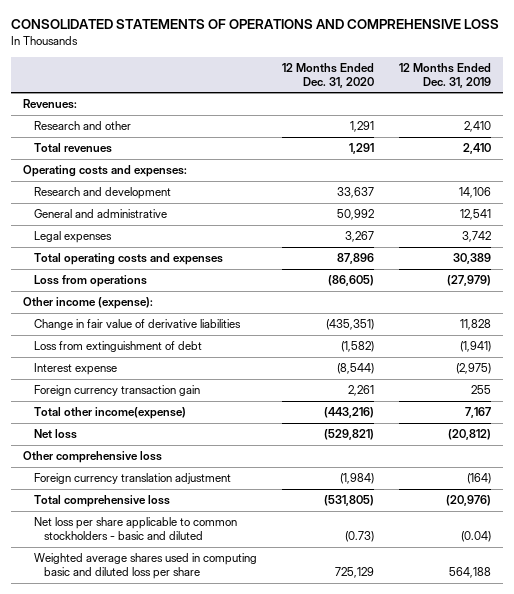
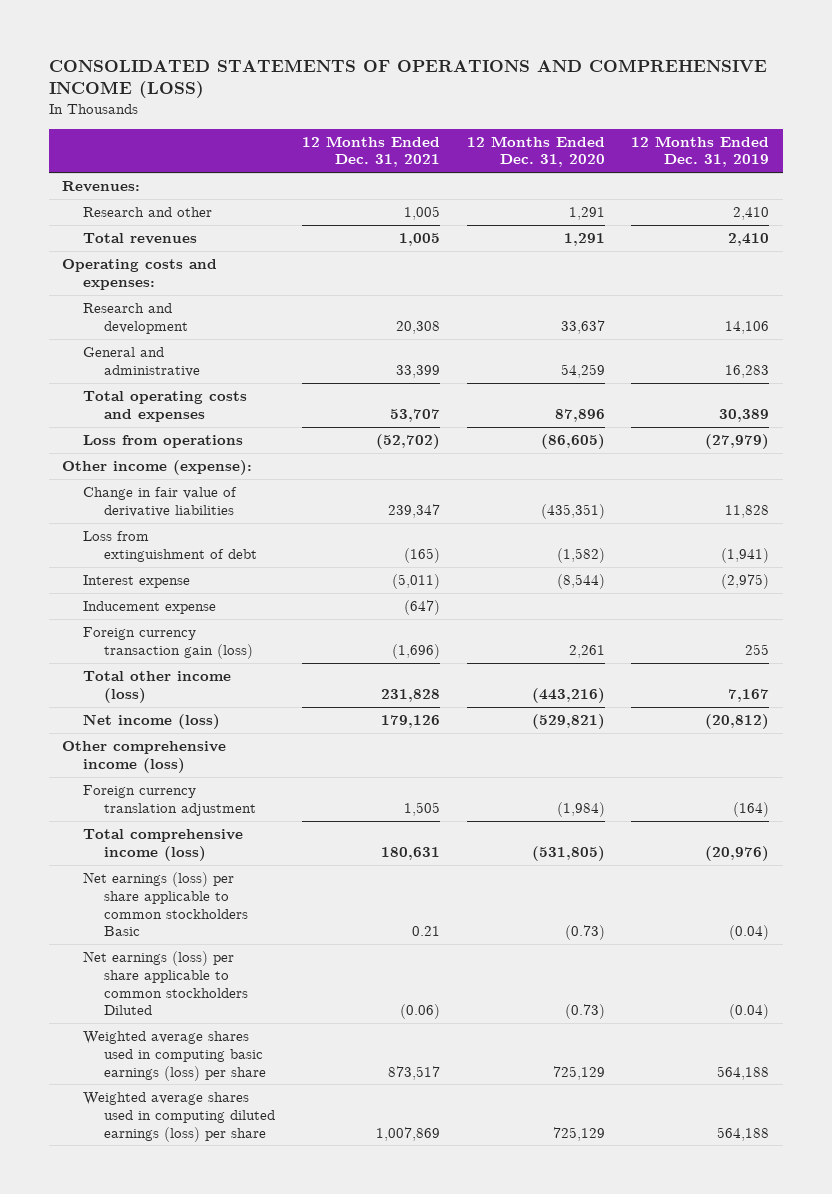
- CONSOLIDATED STATEMENTS OF OPERATIONS AND COMPREHENSIVE LOSS
+ CONSOLIDATED STATEMENTS OF OPERATIONS AND COMPREHENSIVE INCOME (LOSS)
- | 12 Months Ended Dec. 31, 2020 | 12 Months Ended Dec. 31, 2019
+ | 12 Months Ended Dec. 31, 2021 | 12 Months Ended Dec. 31, 2020 | 12 Months Ended Dec. 31, 2019
- General and administrative | 50,992 | 12,541
- Legal expenses | 3,267 | 3,742
+ General and administrative | 33,399 | 54,259 | 16,283
- Foreign currency transaction gain | 2,261 | 255
- Total other income(expense) | (443,216) | 7,167
- Net loss | (529,821) | (20,812)
- Other comprehensive loss
+ Inducement expense | (647) | |
+ Foreign currency transaction gain (loss) | (1,696) | 2,261 | 255
+ Total other income (loss) | 231,828 | (443,216) | 7,167
+ Net income (loss) | 179,126 | (529,821) | (20,812)
+ Other comprehensive income (loss)
- Total comprehensive loss | (531,805) | (20,976)
- Net loss per share applicable to common stockholders - basic and diluted | (0.73) | (0.04)
- Weighted average shares used in computing basic and diluted loss per share | 725,129 | 564,188
+ Total comprehensive income (loss) | 180,631 | (531,805) | (20,976)
+ Net earnings (loss) per share applicable to common stockholders Basic | 0.21 | (0.73) | (0.04)
+ Net earnings (loss) per share applicable to common stockholders Diluted | (0.06) | (0.73) | (0.04)
+ Weighted average shares used in computing basic earnings (loss) per share | 873,517 | 725,129 | 564,188
+ Weighted average shares used in computing diluted earnings (loss) per share | 1,007,869 | 725,129 | 564,188

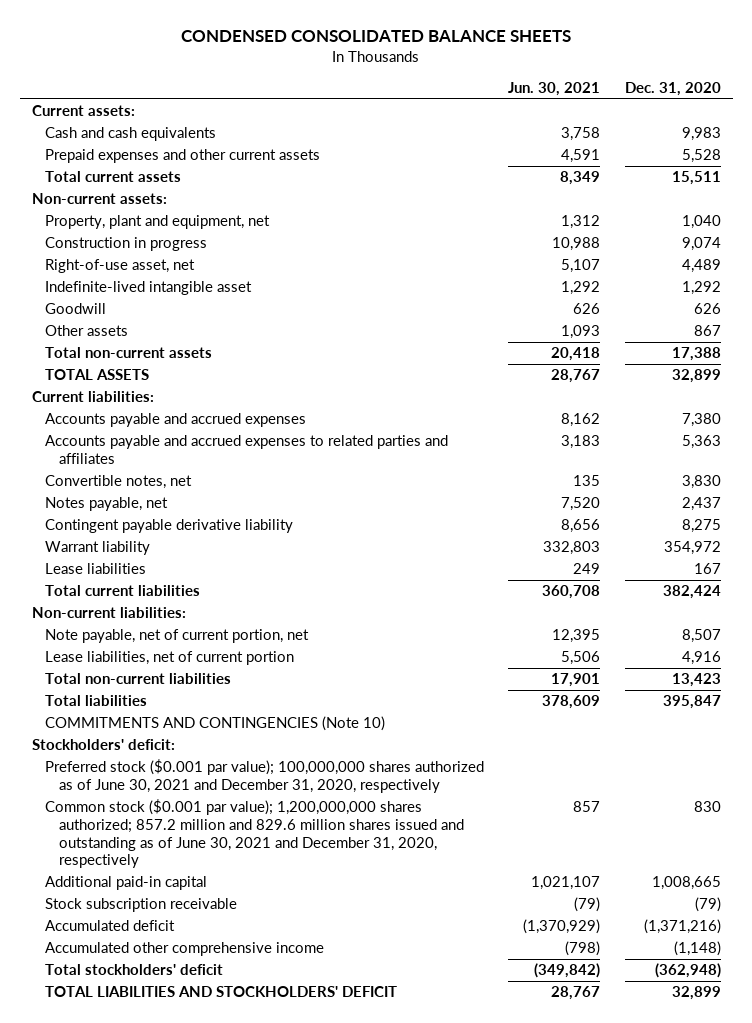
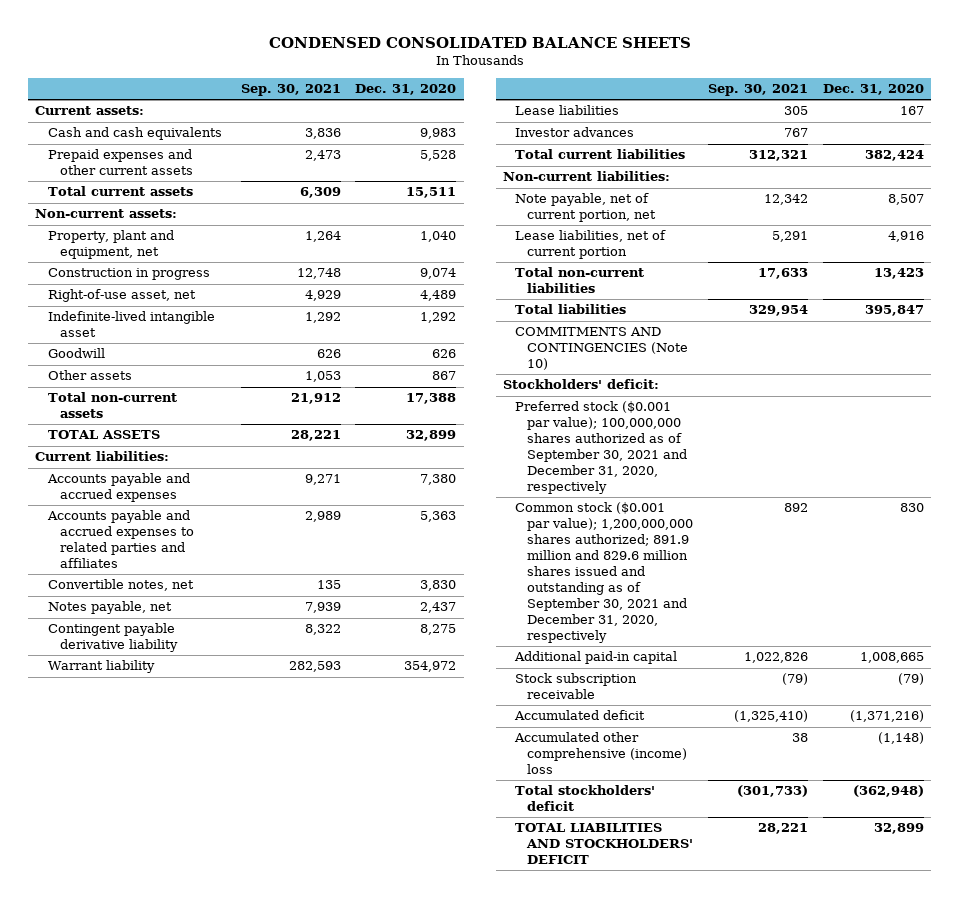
- | Jun. 30, 2021 | Dec. 31, 2020
+ | Sep. 30, 2021 | Dec. 31, 2020
+ Investor advances | 767 |
- Preferred stock ($0.001 par value); 100,000,000 shares authorized as of June 30, 2021 and December 31, 2020, respectively
- Common stock ($0.001 par value); 1,200,000,000 shares authorized; 857.2 million and 829.6 million shares issued and outstanding as of June 30, 2021 and December 31, 2020, respectively | 857 | 830
+ Preferred stock ($0.001 par value); 100,000,000 shares authorized as of September 30, 2021 and December 31, 2020, respectively
+ Common stock ($0.001 par value); 1,200,000,000 shares authorized; 891.9 million and 829.6 million shares issued and outstanding as of September 30, 2021 and December 31, 2020, respectively | 892 | 830
- Accumulated other comprehensive income | (798) | (1,148)
+ Accumulated other comprehensive (income) loss | 38 | (1,148)

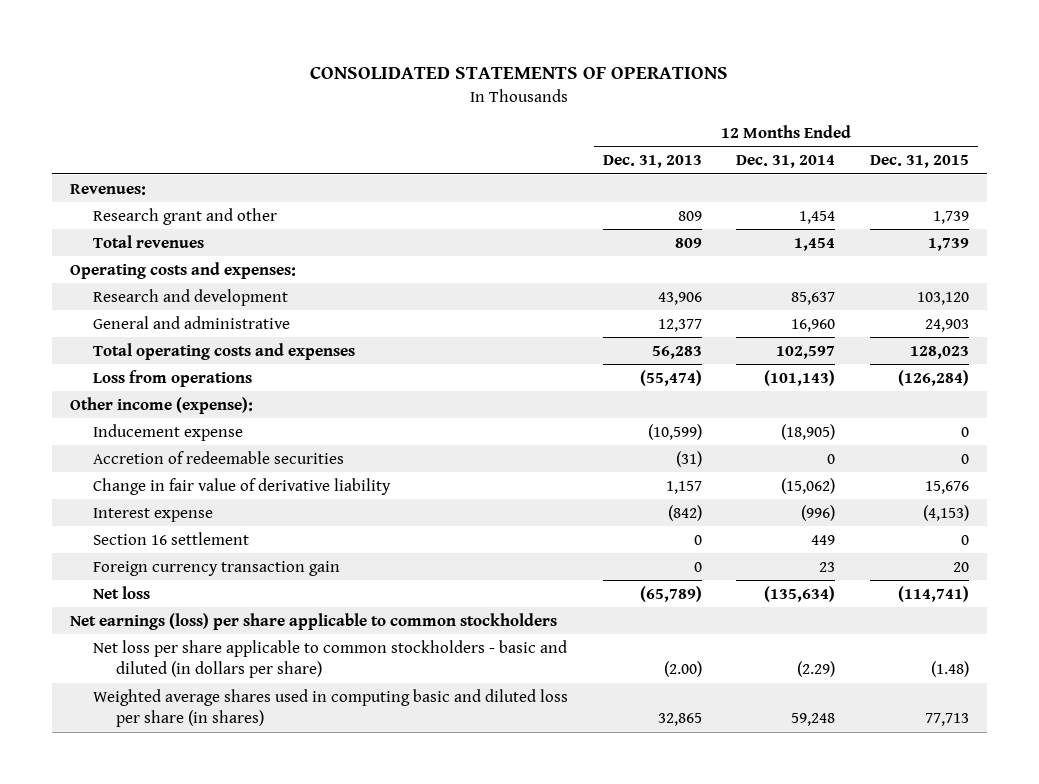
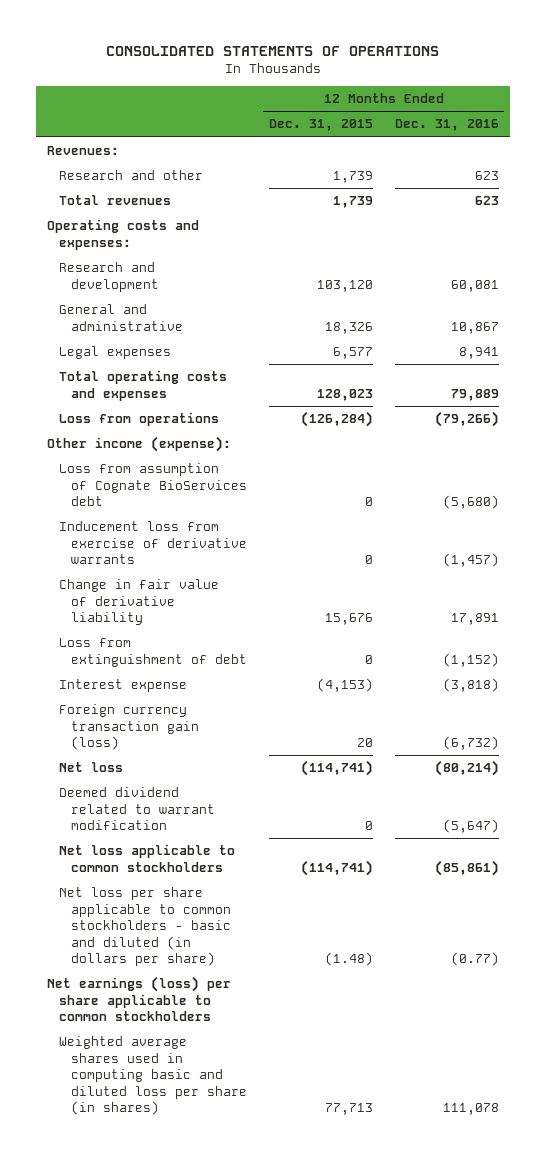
- | 12 Months Ended Dec. 31, 2013 | 12 Months Ended Dec. 31, 2014 | 12 Months Ended Dec. 31, 2015
+ | 12 Months Ended Dec. 31, 2015 | 12 Months Ended Dec. 31, 2016
- Research grant and other | 809 | 1,454 | 1,739
+ Research and other | 1,739 | 623
- General and administrative | 12,377 | 16,960 | 24,903
+ General and administrative | 18,326 | 10,867
+ Legal expenses | 6,577 | 8,941
- Inducement expense | (10,599) | (18,905) | 0
- Accretion of redeemable securities | (31) | 0 | 0
+ Loss from assumption of Cognate BioServices debt | 0 | (5,680)
+ Inducement loss from exercise of derivative warrants | 0 | (1,457)
+ Loss from extinguishment of debt | 0 | (1,152)
- Section 16 settlement | 0 | 449 | 0
- Foreign currency transaction gain | 0 | 23 | 20
+ Foreign currency transaction gain (loss) | 20 | (6,732)
+ Deemed dividend related to warrant modification | 0 | (5,647)
+ Net loss applicable to common stockholders | (114,741) | (85,861)
moved down: Net earnings (loss) per share applicable to common stockholders

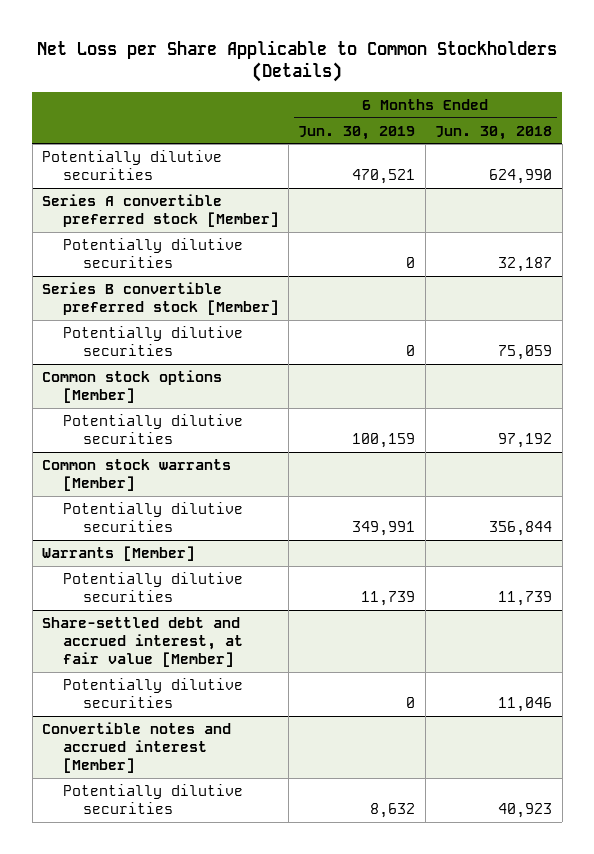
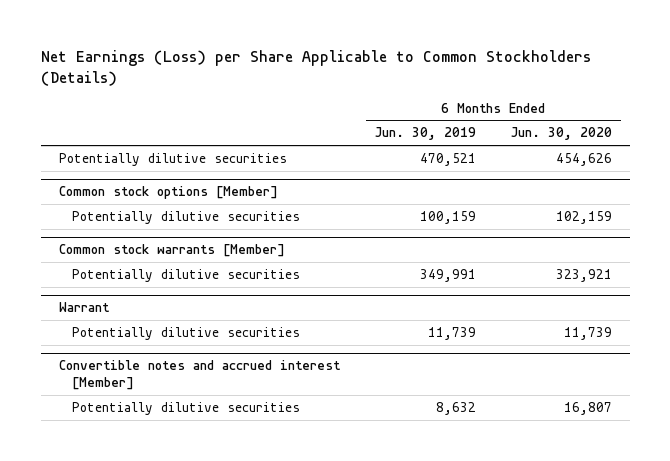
- Net Loss per Share Applicable to Common Stockholders (Details)
+ Net Earnings (Loss) per Share Applicable to Common Stockholders (Details)
- | 6 Months Ended Jun. 30, 2019 | 6 Months Ended Jun. 30, 2018
+ | 6 Months Ended Jun. 30, 2019 | 6 Months Ended Jun. 30, 2020
- Series A convertible preferred stock [Member]
- Potentially dilutive securities | 0 | 32,187
- Series B convertible preferred stock [Member]
- Potentially dilutive securities | 0 | 75,059
- Warrants [Member]
+ Warrant
- Share-settled debt and accrued interest, at fair value [Member]
- Potentially dilutive securities | 0 | 11,046

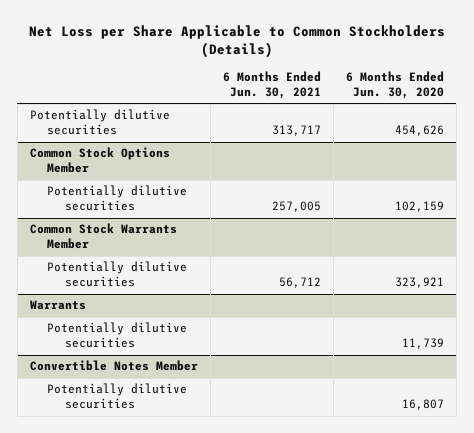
- Net Earnings (Loss) per Share Applicable to Common Stockholders (Details)
+ Net Loss per Share Applicable to Common Stockholders (Details)
- | 6 Months Ended Jun. 30, 2019 | 6 Months Ended Jun. 30, 2020
+ | 6 Months Ended Jun. 30, 2021 | 6 Months Ended Jun. 30, 2020
- Common stock options [Member]
+ Common Stock Options Member
- Common stock warrants [Member]
+ Common Stock Warrants Member
- Warrant
+ Warrants
- Convertible notes and accrued interest [Member]
+ Convertible Notes Member

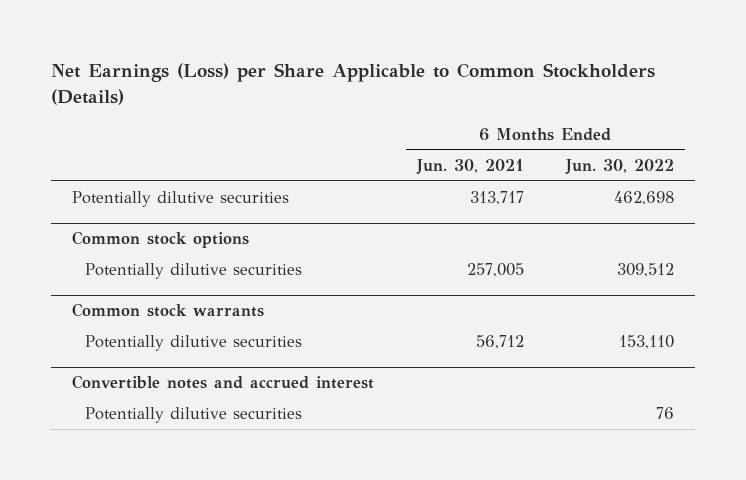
- Net Loss per Share Applicable to Common Stockholders (Details)
+ Net Earnings (Loss) per Share Applicable to Common Stockholders (Details)
- | 6 Months Ended Jun. 30, 2021 | 6 Months Ended Jun. 30, 2020
+ | 6 Months Ended Jun. 30, 2021 | 6 Months Ended Jun. 30, 2022
- Common Stock Options Member
+ Common stock options
- Common Stock Warrants Member
+ Common stock warrants
- Warrants
- Potentially dilutive securities | | 11,739
- Convertible Notes Member
+ Convertible notes and accrued interest

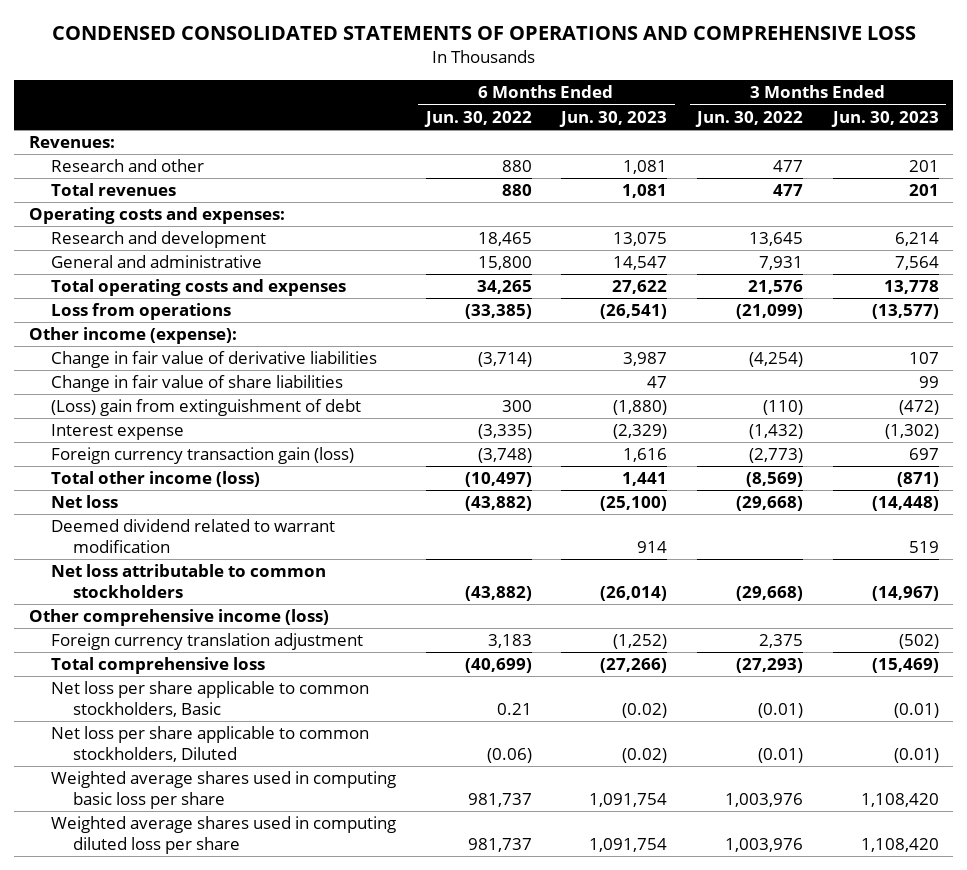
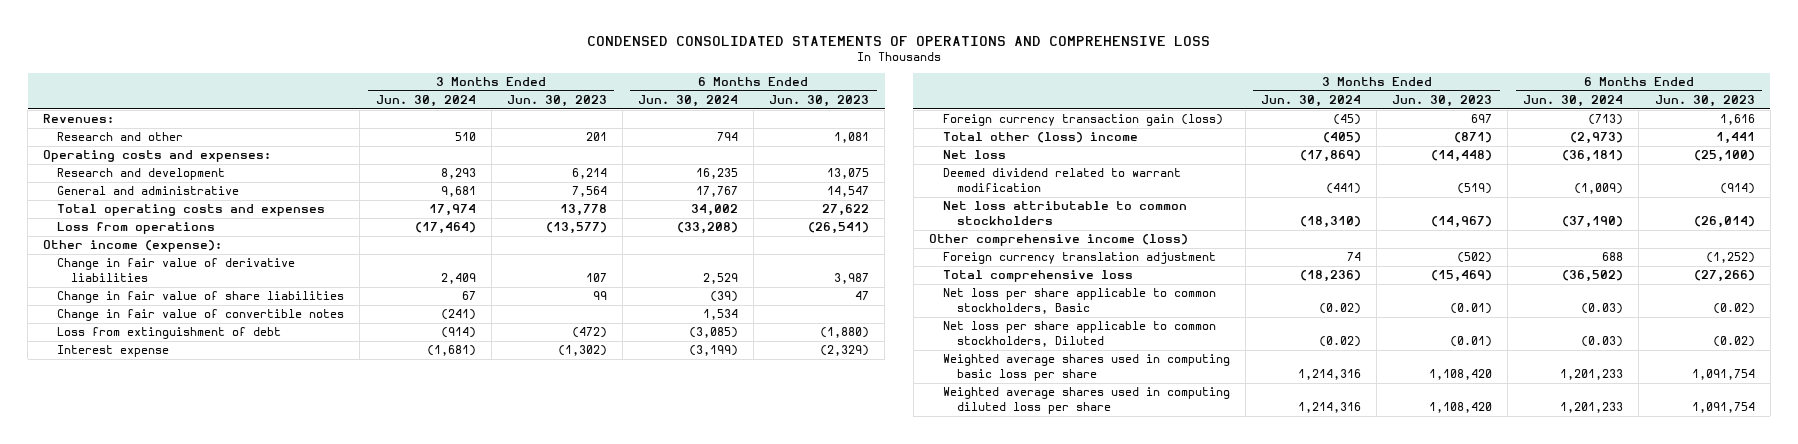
- | 6 Months Ended Jun. 30, 2022 | 6 Months Ended Jun. 30, 2023 | 3 Months Ended Jun. 30, 2022 | 3 Months Ended Jun. 30, 2023
+ | 3 Months Ended Jun. 30, 2024 | 3 Months Ended Jun. 30, 2023 | 6 Months Ended Jun. 30, 2024 | 6 Months Ended Jun. 30, 2023
- Total revenues | 880 | 1,081 | 477 | 201
- (Loss) gain from extinguishment of debt | 300 | (1,880) | (110) | (472)
+ Change in fair value of convertible notes | (241) | | 1,534 |
+ Loss from extinguishment of debt | (914) | (472) | (3,085) | (1,880)
- Total other income (loss) | (10,497) | 1,441 | (8,569) | (871)
+ Total other (loss) income | (405) | (871) | (2,973) | 1,441
- Deemed dividend related to warrant modification | | 914 | | 519
+ Deemed dividend related to warrant modification | (441) | (519) | (1,009) | (914)

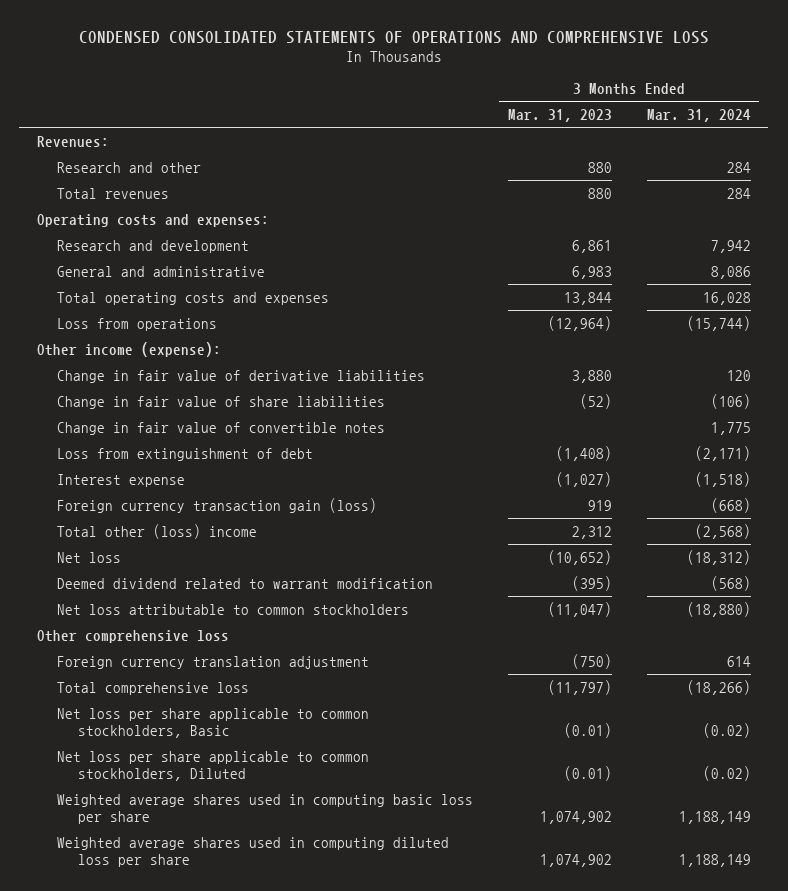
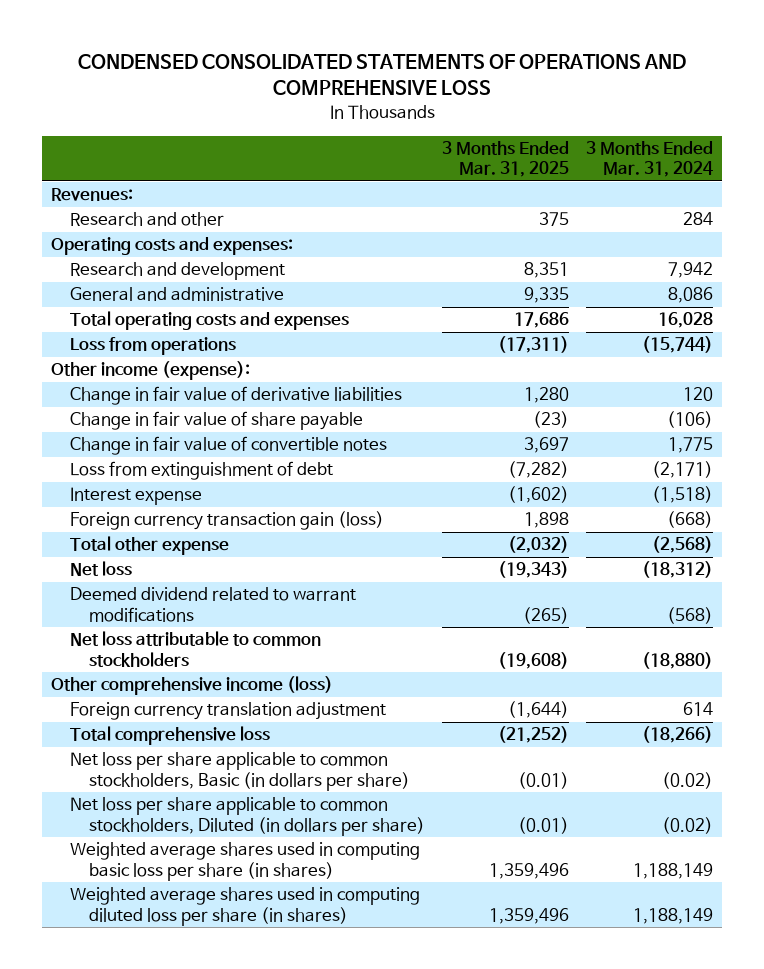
- | 3 Months Ended Mar. 31, 2023 | 3 Months Ended Mar. 31, 2024
+ | 3 Months Ended Mar. 31, 2025 | 3 Months Ended Mar. 31, 2024
- Total revenues | 880 | 284
- Change in fair value of share liabilities | (52) | (106)
+ Change in fair value of share payable | (23) | (106)
- Total other (loss) income | 2,312 | (2,568)
+ Total other expense | (2,032) | (2,568)
- Deemed dividend related to warrant modification | (395) | (568)
+ Deemed dividend related to warrant modifications | (265) | (568)
- Other comprehensive loss
+ Other comprehensive income (loss)
- Net loss per share applicable to common stockholders, Basic | (0.01) | (0.02)
- Net loss per share applicable to common stockholders, Diluted | (0.01) | (0.02)
- Weighted average shares used in computing basic loss per share | 1,074,902 | 1,188,149
- Weighted average shares used in computing diluted loss per share | 1,074,902 | 1,188,149
+ Net loss per share applicable to common stockholders, Basic (in dollars per share) | (0.01) | (0.02)
+ Net loss per share applicable to common stockholders, Diluted (in dollars per share) | (0.01) | (0.02)
+ Weighted average shares used in computing basic loss per share (in shares) | 1,359,496 | 1,188,149
+ Weighted average shares used in computing diluted loss per share (in shares) | 1,359,496 | 1,188,149

